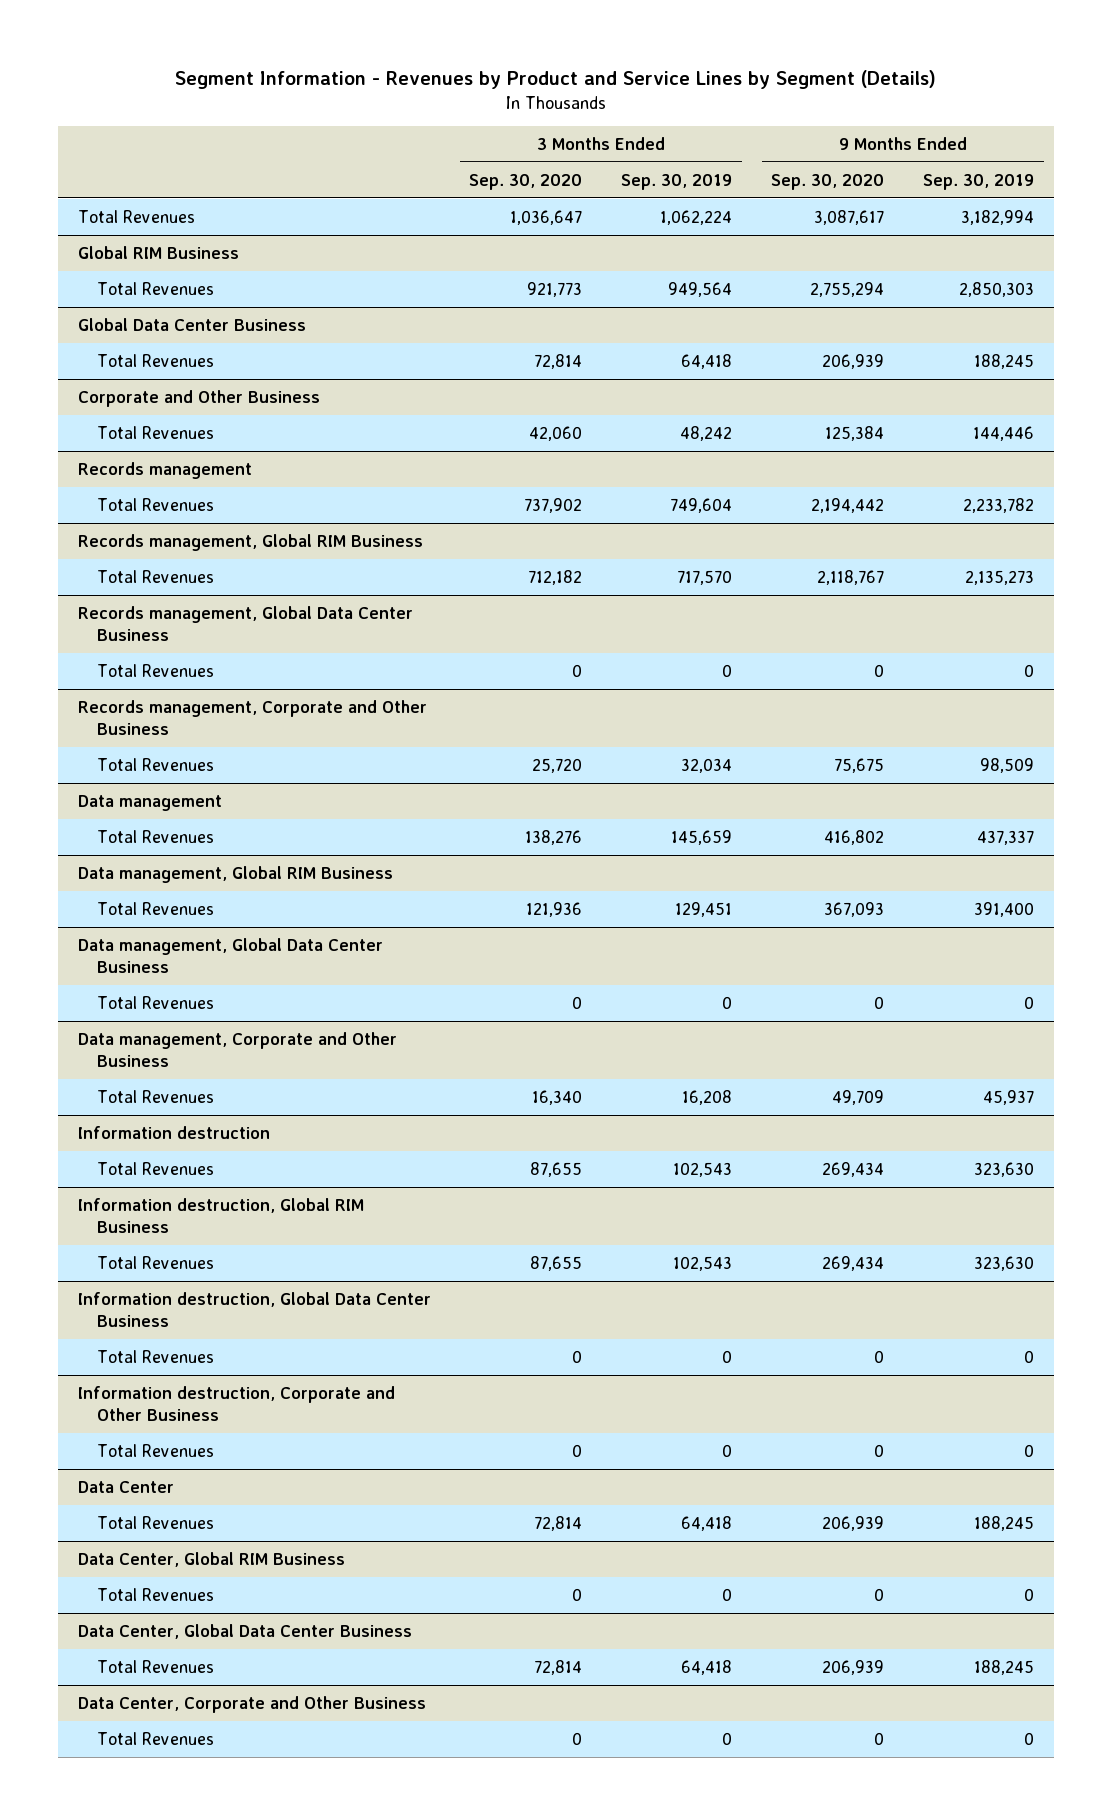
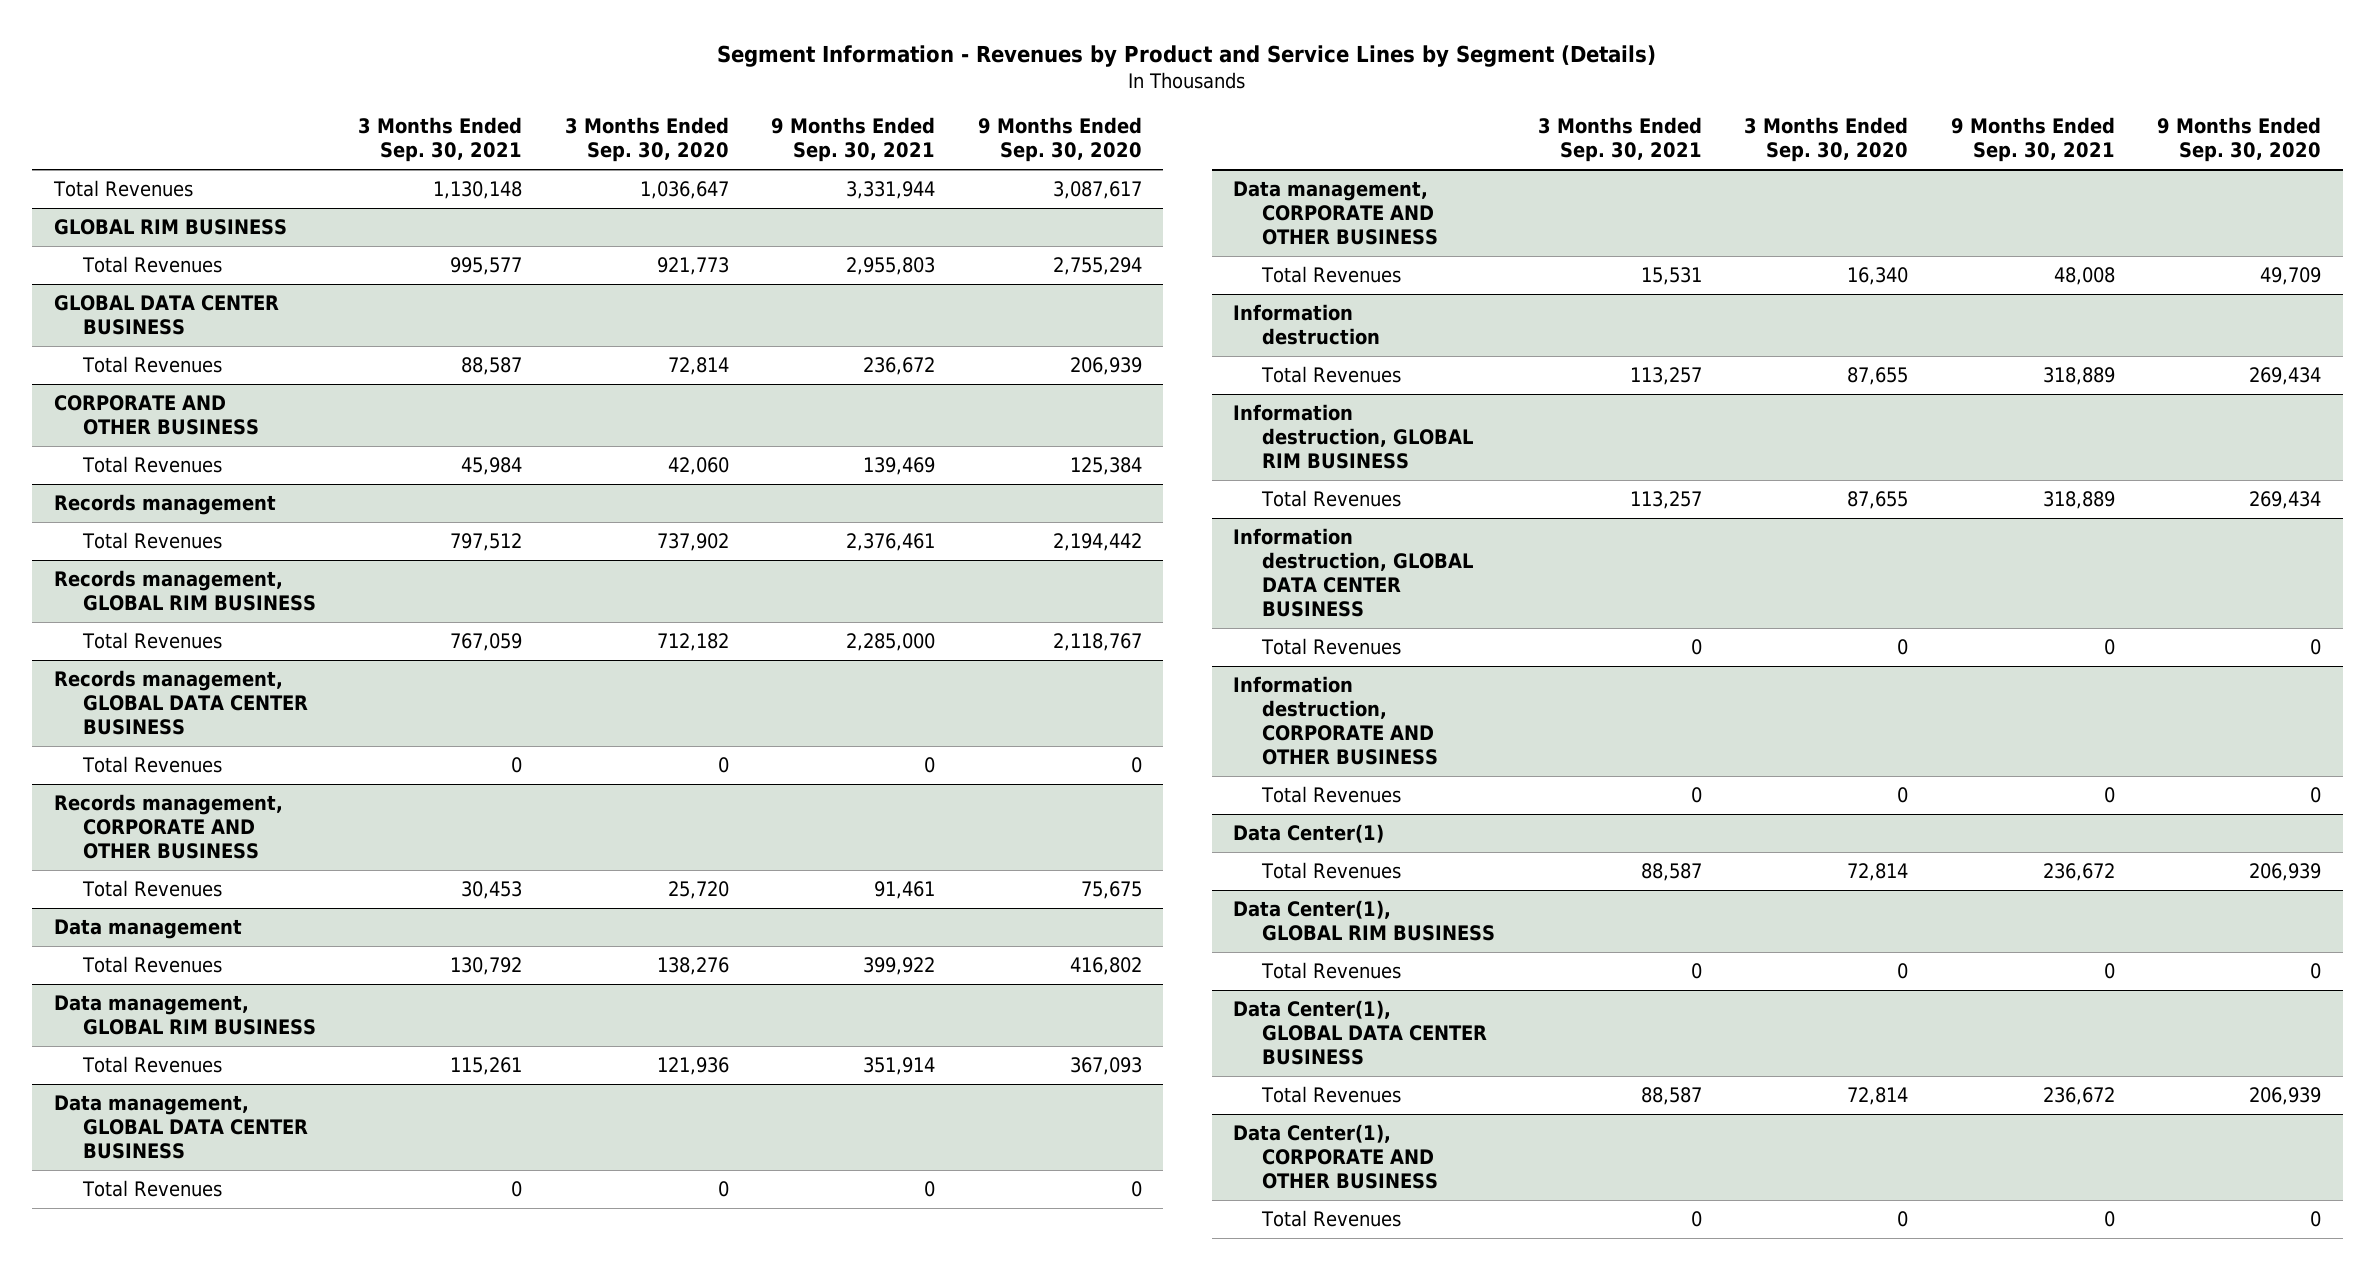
- | 3 Months Ended Sep. 30, 2020 | 3 Months Ended Sep. 30, 2019 | 9 Months Ended Sep. 30, 2020 | 9 Months Ended Sep. 30, 2019
+ | 3 Months Ended Sep. 30, 2021 | 3 Months Ended Sep. 30, 2020 | 9 Months Ended Sep. 30, 2021 | 9 Months Ended Sep. 30, 2020
- Global RIM Business
+ GLOBAL RIM BUSINESS
- Global Data Center Business
+ GLOBAL DATA CENTER BUSINESS
- Corporate and Other Business
+ CORPORATE AND OTHER BUSINESS
- Records management, Global RIM Business
+ Records management, GLOBAL RIM BUSINESS
- Records management, Global Data Center Business
+ Records management, GLOBAL DATA CENTER BUSINESS
- Records management, Corporate and Other Business
+ Records management, CORPORATE AND OTHER BUSINESS
- Data management, Global RIM Business
+ Data management, GLOBAL RIM BUSINESS
- Data management, Global Data Center Business
+ Data management, GLOBAL DATA CENTER BUSINESS
- Data management, Corporate and Other Business
+ Data management, CORPORATE AND OTHER BUSINESS
- Information destruction, Global RIM Business
+ Information destruction, GLOBAL RIM BUSINESS
- Information destruction, Global Data Center Business
+ Information destruction, GLOBAL DATA CENTER BUSINESS
- Information destruction, Corporate and Other Business
+ Information destruction, CORPORATE AND OTHER BUSINESS
- Data Center
+ Data Center(1)
- Data Center, Global RIM Business
+ Data Center(1), GLOBAL RIM BUSINESS
- Data Center, Global Data Center Business
+ Data Center(1), GLOBAL DATA CENTER BUSINESS
- Data Center, Corporate and Other Business
+ Data Center(1), CORPORATE AND OTHER BUSINESS

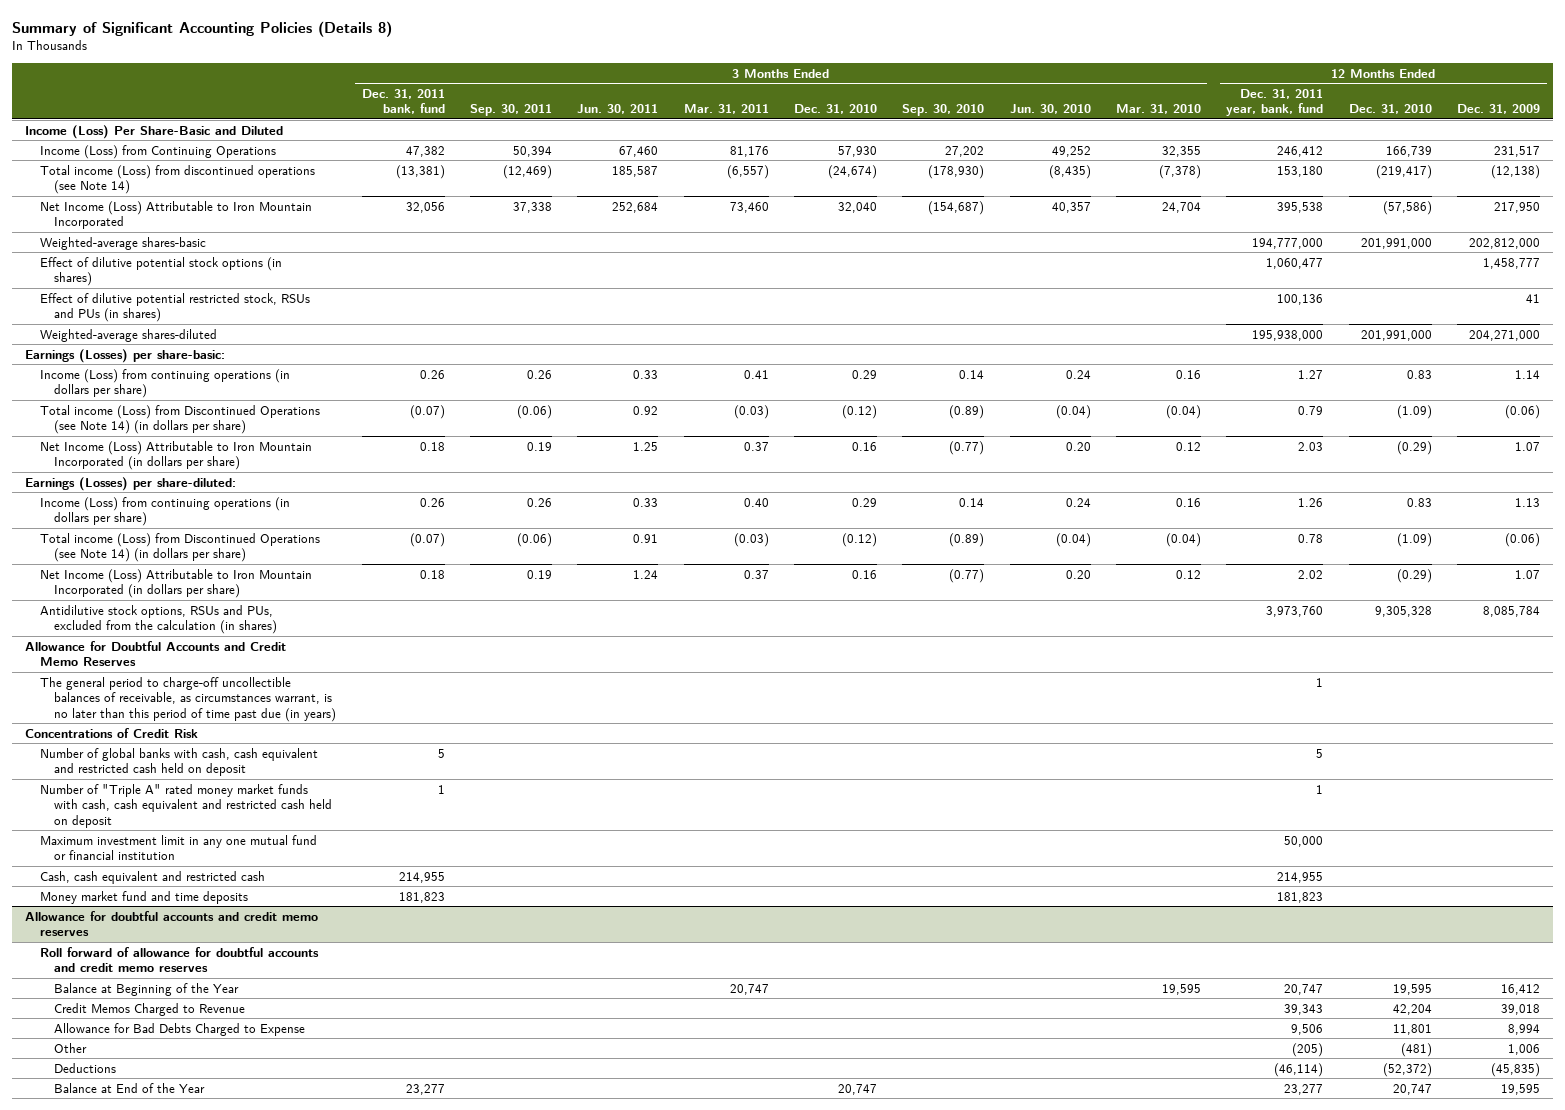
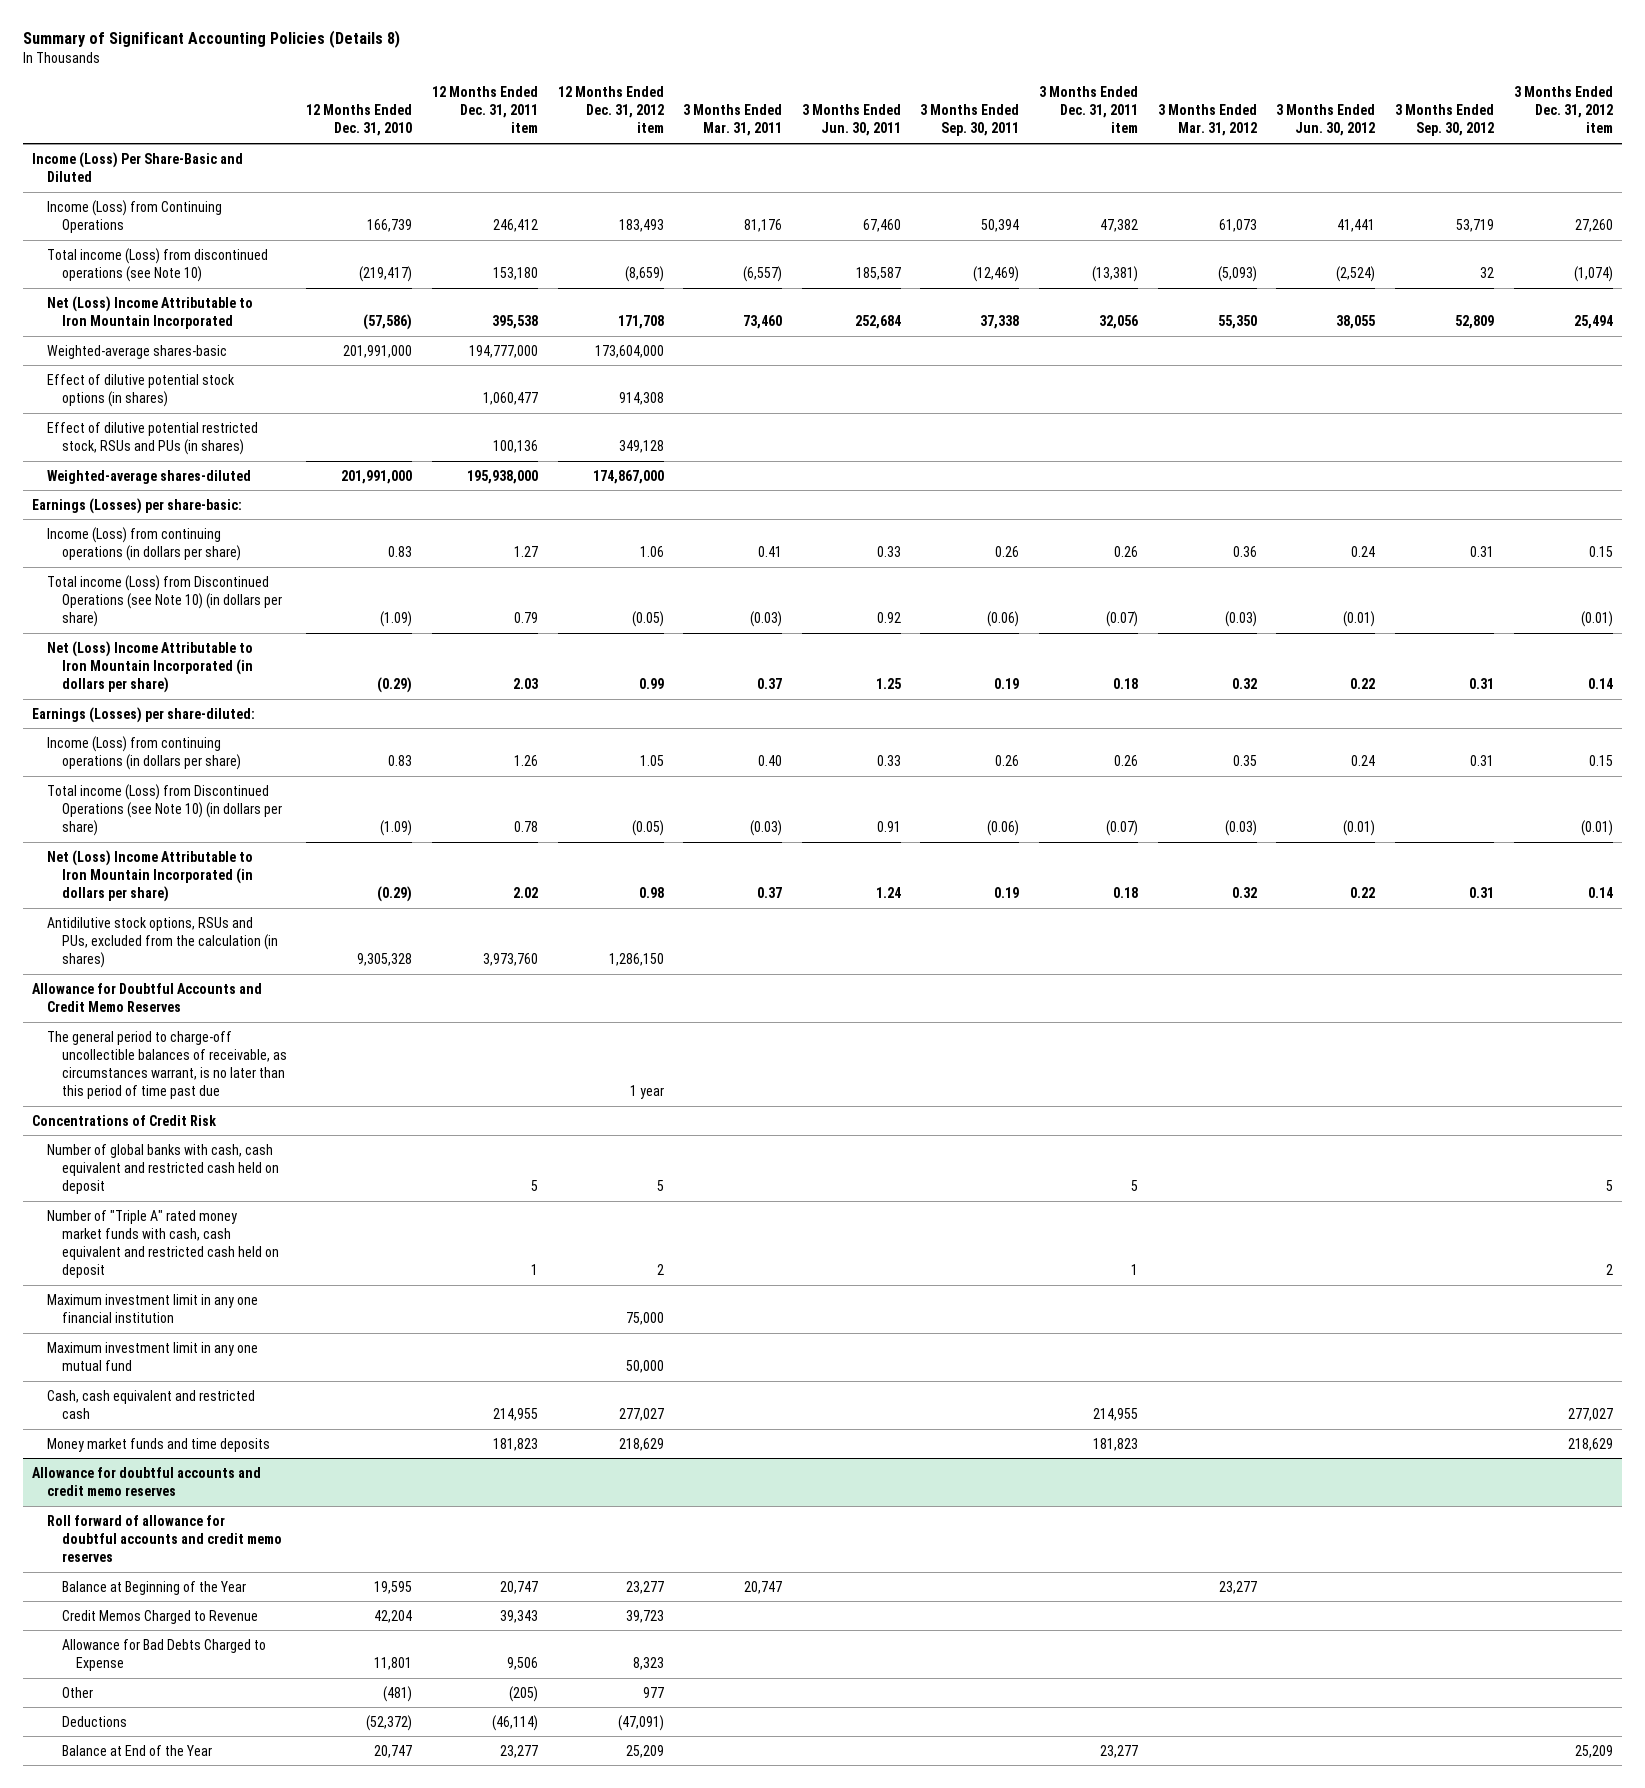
- | 3 Months Ended Dec. 31, 2011 bank, fund | 3 Months Ended Sep. 30, 2011 | 3 Months Ended Jun. 30, 2011 | 3 Months Ended Mar. 31, 2011 | 3 Months Ended Dec. 31, 2010 | 3 Months Ended Sep. 30, 2010 | 3 Months Ended Jun. 30, 2010 | 3 Months Ended Mar. 31, 2010 | 12 Months Ended Dec. 31, 2011 year, bank, fund | 12 Months Ended Dec. 31, 2010 | 12 Months Ended Dec. 31, 2009
+ | 12 Months Ended Dec. 31, 2010 | 12 Months Ended Dec. 31, 2011 item | 12 Months Ended Dec. 31, 2012 item | 3 Months Ended Mar. 31, 2011 | 3 Months Ended Jun. 30, 2011 | 3 Months Ended Sep. 30, 2011 | 3 Months Ended Dec. 31, 2011 item | 3 Months Ended Mar. 31, 2012 | 3 Months Ended Jun. 30, 2012 | 3 Months Ended Sep. 30, 2012 | 3 Months Ended Dec. 31, 2012 item
- Total income (Loss) from discontinued operations (see Note 14) | (13,381) | (12,469) | 185,587 | (6,557) | (24,674) | (178,930) | (8,435) | (7,378) | 153,180 | (219,417) | (12,138)
- Net Income (Loss) Attributable to Iron Mountain Incorporated | 32,056 | 37,338 | 252,684 | 73,460 | 32,040 | (154,687) | 40,357 | 24,704 | 395,538 | (57,586) | 217,950
+ Total income (Loss) from discontinued operations (see Note 10) | (219,417) | 153,180 | (8,659) | (6,557) | 185,587 | (12,469) | (13,381) | (5,093) | (2,524) | 32 | (1,074)
+ Net (Loss) Income Attributable to Iron Mountain Incorporated | (57,586) | 395,538 | 171,708 | 73,460 | 252,684 | 37,338 | 32,056 | 55,350 | 38,055 | 52,809 | 25,494
- Total income (Loss) from Discontinued Operations (see Note 14) (in dollars per share) | (0.07) | (0.06) | 0.92 | (0.03) | (0.12) | (0.89) | (0.04) | (0.04) | 0.79 | (1.09) | (0.06)
- Net Income (Loss) Attributable to Iron Mountain Incorporated (in dollars per share) | 0.18 | 0.19 | 1.25 | 0.37 | 0.16 | (0.77) | 0.20 | 0.12 | 2.03 | (0.29) | 1.07
+ Total income (Loss) from Discontinued Operations (see Note 10) (in dollars per share) | (1.09) | 0.79 | (0.05) | (0.03) | 0.92 | (0.06) | (0.07) | (0.03) | (0.01) | | (0.01)
+ Net (Loss) Income Attributable to Iron Mountain Incorporated (in dollars per share) | (0.29) | 2.03 | 0.99 | 0.37 | 1.25 | 0.19 | 0.18 | 0.32 | 0.22 | 0.31 | 0.14
- Total income (Loss) from Discontinued Operations (see Note 14) (in dollars per share) | (0.07) | (0.06) | 0.91 | (0.03) | (0.12) | (0.89) | (0.04) | (0.04) | 0.78 | (1.09) | (0.06)
- Net Income (Loss) Attributable to Iron Mountain Incorporated (in dollars per share) | 0.18 | 0.19 | 1.24 | 0.37 | 0.16 | (0.77) | 0.20 | 0.12 | 2.02 | (0.29) | 1.07
+ Total income (Loss) from Discontinued Operations (see Note 10) (in dollars per share) | (1.09) | 0.78 | (0.05) | (0.03) | 0.91 | (0.06) | (0.07) | (0.03) | (0.01) | | (0.01)
+ Net (Loss) Income Attributable to Iron Mountain Incorporated (in dollars per share) | (0.29) | 2.02 | 0.98 | 0.37 | 1.24 | 0.19 | 0.18 | 0.32 | 0.22 | 0.31 | 0.14
- The general period to charge-off uncollectible balances of receivable, as circumstances warrant, is no later than this period of time past due (in years) | | | | | | | | | 1 | |
+ The general period to charge-off uncollectible balances of receivable, as circumstances warrant, is no later than this period of time past due | | | 1 year | | | | | | | |
- Maximum investment limit in any one mutual fund or financial institution | | | | | | | | | 50,000 | |
+ Maximum investment limit in any one financial institution | | | 75,000 | | | | | | | |
+ Maximum investment limit in any one mutual fund | | | 50,000 | | | | | | | |
- Money market fund and time deposits | 181,823 | | | | | | | | 181,823 | |
+ Money market funds and time deposits | | 181,823 | 218,629 | | | | 181,823 | | | | 218,629

